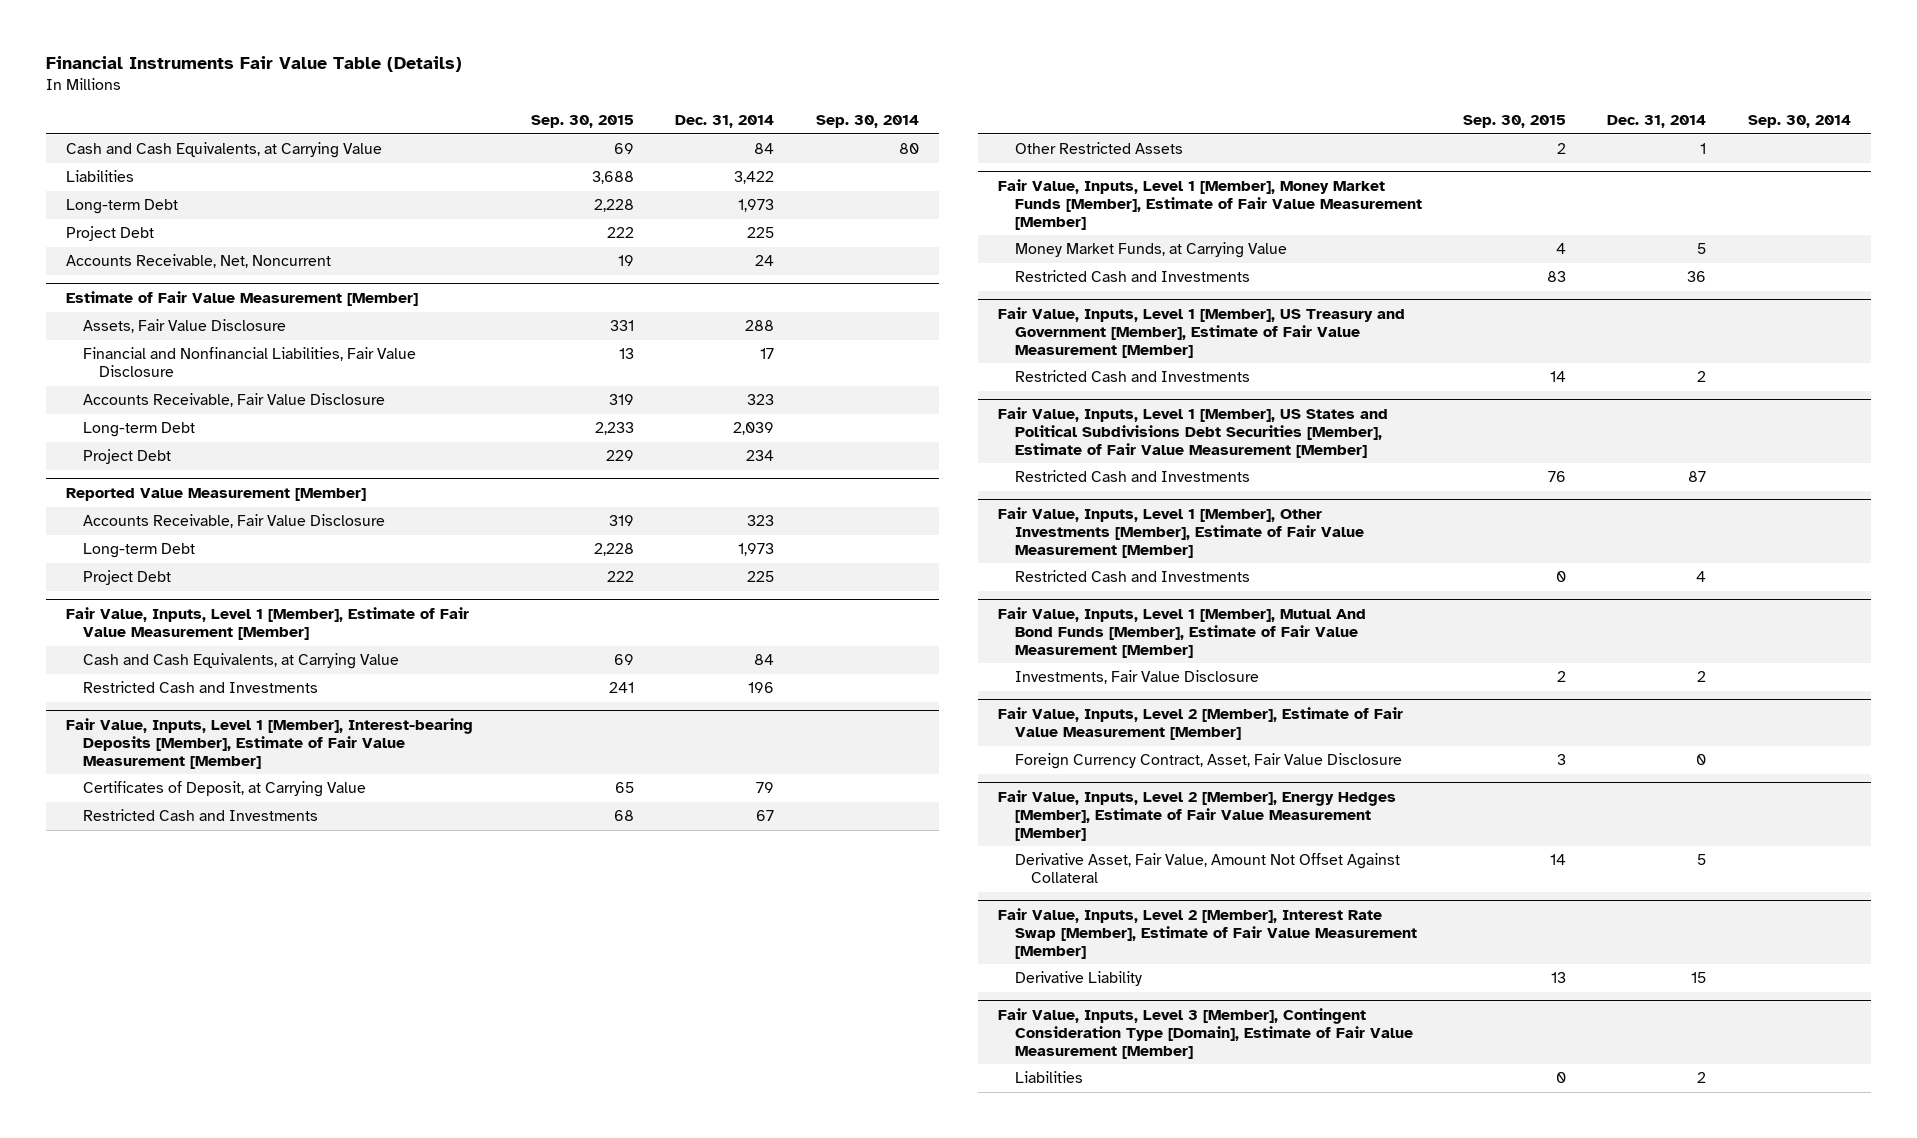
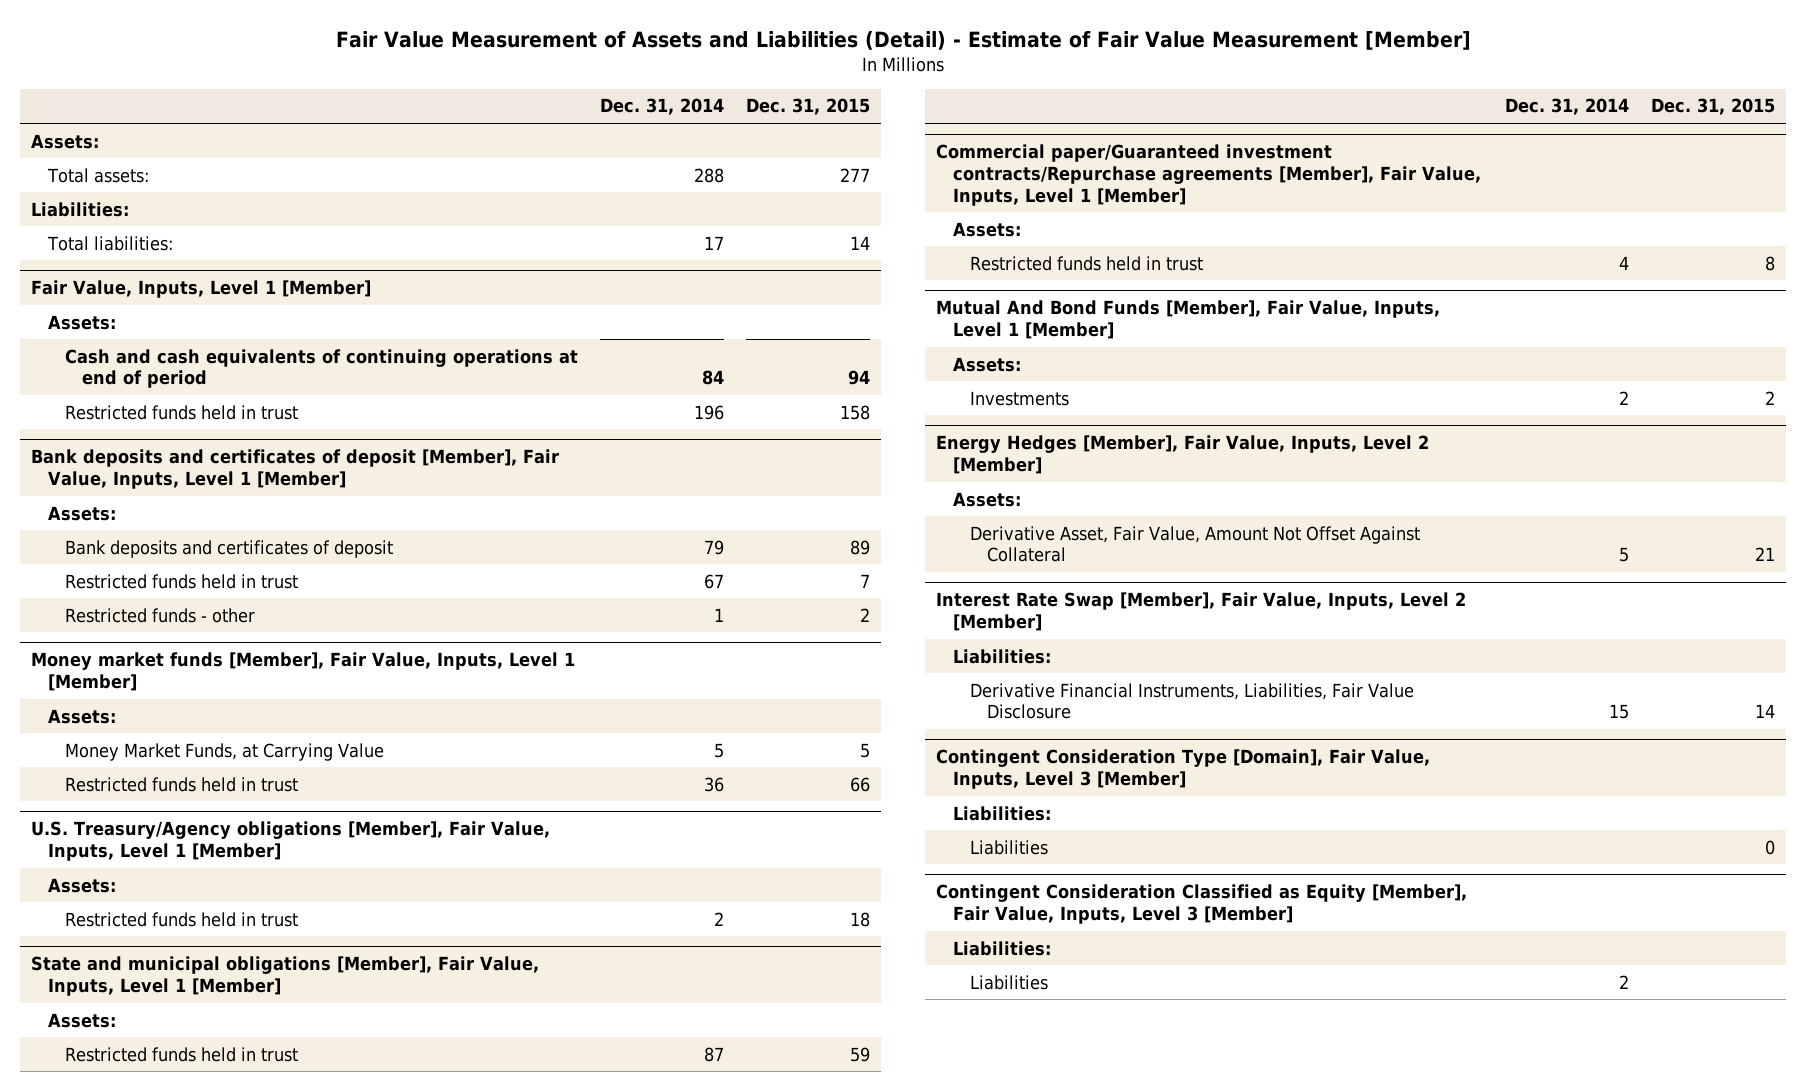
- Financial Instruments Fair Value Table (Details)
+ Fair Value Measurement of Assets and Liabilities (Detail) - Estimate of Fair Value Measurement [Member]
- | Sep. 30, 2015 | Dec. 31, 2014 | Sep. 30, 2014
+ | Dec. 31, 2014 | Dec. 31, 2015
- Cash and Cash Equivalents, at Carrying Value | 69 | 84 | 80
- Liabilities | 3,688 | 3,422 |
- Long-term Debt | 2,228 | 1,973 |
- Project Debt | 222 | 225 |
- Accounts Receivable, Net, Noncurrent | 19 | 24 |
- Estimate of Fair Value Measurement [Member]
- Assets, Fair Value Disclosure | 331 | 288 |
- Financial and Nonfinancial Liabilities, Fair Value Disclosure | 13 | 17 |
- Accounts Receivable, Fair Value Disclosure | 319 | 323 |
- Long-term Debt | 2,233 | 2,039 |
- Project Debt | 229 | 234 |
- Reported Value Measurement [Member]
- Accounts Receivable, Fair Value Disclosure | 319 | 323 |
- Long-term Debt | 2,228 | 1,973 |
- Project Debt | 222 | 225 |
- Fair Value, Inputs, Level 1 [Member], Estimate of Fair Value Measurement [Member]
- Cash and Cash Equivalents, at Carrying Value | 69 | 84 |
- Restricted Cash and Investments | 241 | 196 |
- Fair Value, Inputs, Level 1 [Member], Interest-bearing Deposits [Member], Estimate of Fair Value Measurement [Member]
- Certificates of Deposit, at Carrying Value | 65 | 79 |
- Restricted Cash and Investments | 68 | 67 |
- Other Restricted Assets | 2 | 1 |
- Fair Value, Inputs, Level 1 [Member], Money Market Funds [Member], Estimate of Fair Value Measurement [Member]
+ Assets:
+ Total assets: | 288 | 277
+ Liabilities:
+ Total liabilities: | 17 | 14
+ Fair Value, Inputs, Level 1 [Member]
+ Assets:
+ Cash and cash equivalents of continuing operations at end of period | 84 | 94
+ Restricted funds held in trust | 196 | 158
+ Bank deposits and certificates of deposit [Member], Fair Value, Inputs, Level 1 [Member]
+ Assets:
+ Bank deposits and certificates of deposit | 79 | 89
+ Restricted funds held in trust | 67 | 7
+ Restricted funds - other | 1 | 2
+ Money market funds [Member], Fair Value, Inputs, Level 1 [Member]
+ Assets:
- Restricted Cash and Investments | 83 | 36 |
- Fair Value, Inputs, Level 1 [Member], US Treasury and Government [Member], Estimate of Fair Value Measurement [Member]
- Restricted Cash and Investments | 14 | 2 |
- Fair Value, Inputs, Level 1 [Member], US States and Political Subdivisions Debt Securities [Member], Estimate of Fair Value Measurement [Member]
- Restricted Cash and Investments | 76 | 87 |
- Fair Value, Inputs, Level 1 [Member], Other Investments [Member], Estimate of Fair Value Measurement [Member]
- Restricted Cash and Investments | 0 | 4 |
- Fair Value, Inputs, Level 1 [Member], Mutual And Bond Funds [Member], Estimate of Fair Value Measurement [Member]
- Investments, Fair Value Disclosure | 2 | 2 |
- Fair Value, Inputs, Level 2 [Member], Estimate of Fair Value Measurement [Member]
- Foreign Currency Contract, Asset, Fair Value Disclosure | 3 | 0 |
- Fair Value, Inputs, Level 2 [Member], Energy Hedges [Member], Estimate of Fair Value Measurement [Member]
+ Restricted funds held in trust | 36 | 66
+ U.S. Treasury/Agency obligations [Member], Fair Value, Inputs, Level 1 [Member]
+ Assets:
+ Restricted funds held in trust | 2 | 18
+ State and municipal obligations [Member], Fair Value, Inputs, Level 1 [Member]
+ Assets:
+ Restricted funds held in trust | 87 | 59
+ Commercial paper/Guaranteed investment contracts/Repurchase agreements [Member], Fair Value, Inputs, Level 1 [Member]
+ Assets:
+ Restricted funds held in trust | 4 | 8
+ Mutual And Bond Funds [Member], Fair Value, Inputs, Level 1 [Member]
+ Assets:
+ Investments | 2 | 2
+ Energy Hedges [Member], Fair Value, Inputs, Level 2 [Member]
+ Assets:
- Fair Value, Inputs, Level 2 [Member], Interest Rate Swap [Member], Estimate of Fair Value Measurement [Member]
- Derivative Liability | 13 | 15 |
- Fair Value, Inputs, Level 3 [Member], Contingent Consideration Type [Domain], Estimate of Fair Value Measurement [Member]
+ Interest Rate Swap [Member], Fair Value, Inputs, Level 2 [Member]
+ Liabilities:
+ Derivative Financial Instruments, Liabilities, Fair Value Disclosure | 15 | 14
+ Contingent Consideration Type [Domain], Fair Value, Inputs, Level 3 [Member]
+ Liabilities:
+ Liabilities | | 0
+ Contingent Consideration Classified as Equity [Member], Fair Value, Inputs, Level 3 [Member]
+ Liabilities:

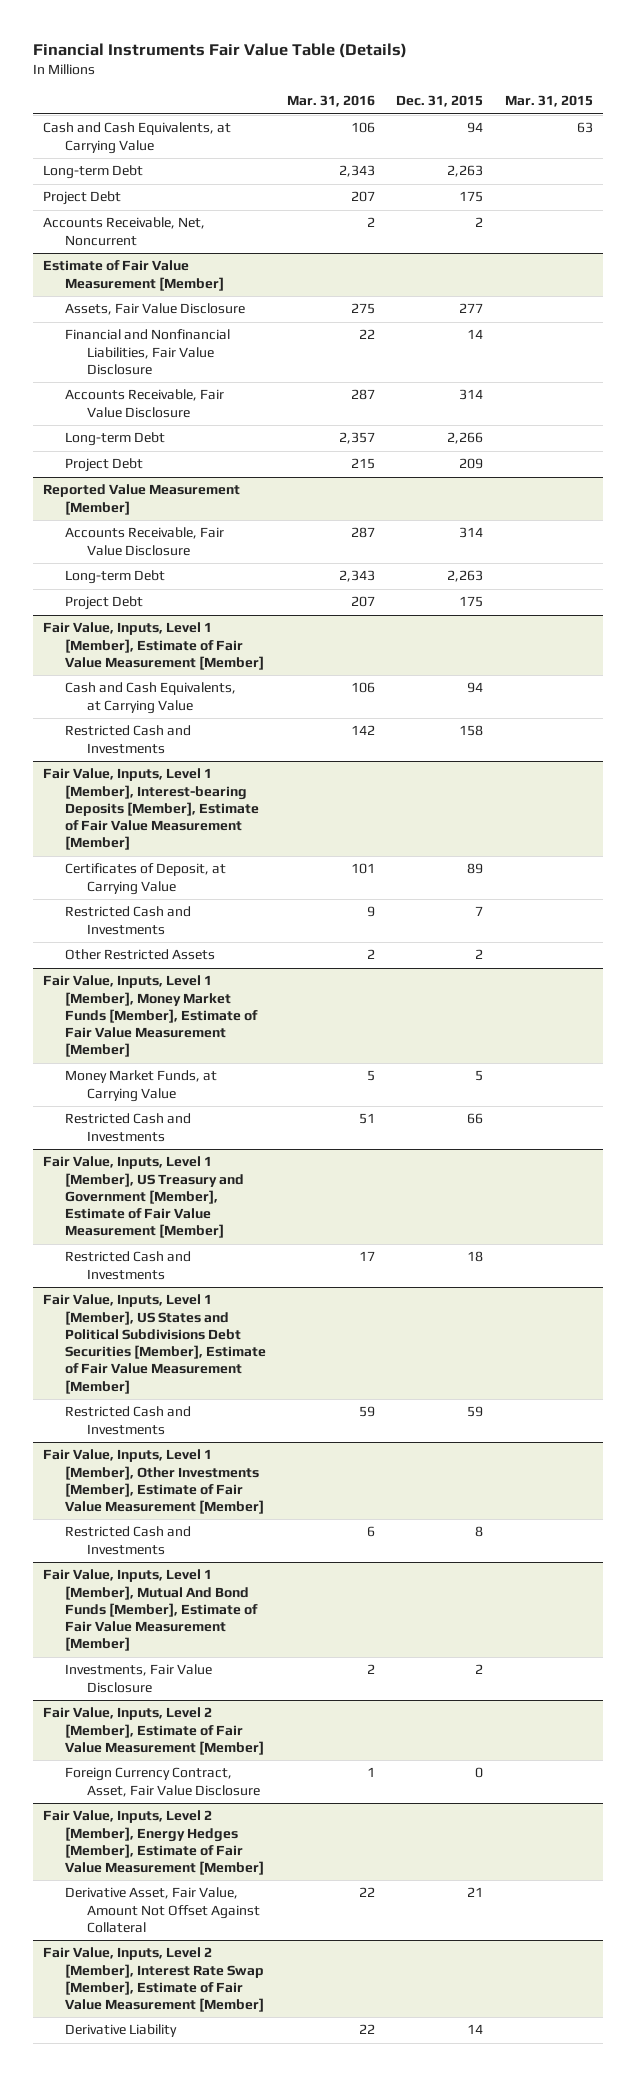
- Fair Value Measurement of Assets and Liabilities (Detail) - Estimate of Fair Value Measurement [Member]
+ Financial Instruments Fair Value Table (Details)
- | Dec. 31, 2014 | Dec. 31, 2015
+ | Mar. 31, 2016 | Dec. 31, 2015 | Mar. 31, 2015
- Assets:
- Total assets: | 288 | 277
- Liabilities:
- Total liabilities: | 17 | 14
- Fair Value, Inputs, Level 1 [Member]
- Assets:
- Cash and cash equivalents of continuing operations at end of period | 84 | 94
- Restricted funds held in trust | 196 | 158
- Bank deposits and certificates of deposit [Member], Fair Value, Inputs, Level 1 [Member]
- Assets:
- Bank deposits and certificates of deposit | 79 | 89
- Restricted funds held in trust | 67 | 7
- Restricted funds - other | 1 | 2
- Money market funds [Member], Fair Value, Inputs, Level 1 [Member]
- Assets:
+ Cash and Cash Equivalents, at Carrying Value | 106 | 94 | 63
+ Long-term Debt | 2,343 | 2,263 |
+ Project Debt | 207 | 175 |
+ Accounts Receivable, Net, Noncurrent | 2 | 2 |
+ Estimate of Fair Value Measurement [Member]
+ Assets, Fair Value Disclosure | 275 | 277 |
+ Financial and Nonfinancial Liabilities, Fair Value Disclosure | 22 | 14 |
+ Accounts Receivable, Fair Value Disclosure | 287 | 314 |
+ Long-term Debt | 2,357 | 2,266 |
+ Project Debt | 215 | 209 |
+ Reported Value Measurement [Member]
+ Accounts Receivable, Fair Value Disclosure | 287 | 314 |
+ Long-term Debt | 2,343 | 2,263 |
+ Project Debt | 207 | 175 |
+ Fair Value, Inputs, Level 1 [Member], Estimate of Fair Value Measurement [Member]
+ Cash and Cash Equivalents, at Carrying Value | 106 | 94 |
+ Restricted Cash and Investments | 142 | 158 |
+ Fair Value, Inputs, Level 1 [Member], Interest-bearing Deposits [Member], Estimate of Fair Value Measurement [Member]
+ Certificates of Deposit, at Carrying Value | 101 | 89 |
+ Restricted Cash and Investments | 9 | 7 |
+ Other Restricted Assets | 2 | 2 |
+ Fair Value, Inputs, Level 1 [Member], Money Market Funds [Member], Estimate of Fair Value Measurement [Member]
- Restricted funds held in trust | 36 | 66
- U.S. Treasury/Agency obligations [Member], Fair Value, Inputs, Level 1 [Member]
- Assets:
- Restricted funds held in trust | 2 | 18
- State and municipal obligations [Member], Fair Value, Inputs, Level 1 [Member]
- Assets:
- Restricted funds held in trust | 87 | 59
- Commercial paper/Guaranteed investment contracts/Repurchase agreements [Member], Fair Value, Inputs, Level 1 [Member]
- Assets:
- Restricted funds held in trust | 4 | 8
- Mutual And Bond Funds [Member], Fair Value, Inputs, Level 1 [Member]
- Assets:
- Investments | 2 | 2
- Energy Hedges [Member], Fair Value, Inputs, Level 2 [Member]
- Assets:
+ Restricted Cash and Investments | 51 | 66 |
+ Fair Value, Inputs, Level 1 [Member], US Treasury and Government [Member], Estimate of Fair Value Measurement [Member]
+ Restricted Cash and Investments | 17 | 18 |
+ Fair Value, Inputs, Level 1 [Member], US States and Political Subdivisions Debt Securities [Member], Estimate of Fair Value Measurement [Member]
+ Restricted Cash and Investments | 59 | 59 |
+ Fair Value, Inputs, Level 1 [Member], Other Investments [Member], Estimate of Fair Value Measurement [Member]
+ Restricted Cash and Investments | 6 | 8 |
+ Fair Value, Inputs, Level 1 [Member], Mutual And Bond Funds [Member], Estimate of Fair Value Measurement [Member]
+ Investments, Fair Value Disclosure | 2 | 2 |
+ Fair Value, Inputs, Level 2 [Member], Estimate of Fair Value Measurement [Member]
+ Foreign Currency Contract, Asset, Fair Value Disclosure | 1 | 0 |
+ Fair Value, Inputs, Level 2 [Member], Energy Hedges [Member], Estimate of Fair Value Measurement [Member]
- Interest Rate Swap [Member], Fair Value, Inputs, Level 2 [Member]
- Liabilities:
- Derivative Financial Instruments, Liabilities, Fair Value Disclosure | 15 | 14
- Contingent Consideration Type [Domain], Fair Value, Inputs, Level 3 [Member]
- Liabilities:
- Liabilities | | 0
- Contingent Consideration Classified as Equity [Member], Fair Value, Inputs, Level 3 [Member]
- Liabilities:
- Liabilities | 2 |
+ Fair Value, Inputs, Level 2 [Member], Interest Rate Swap [Member], Estimate of Fair Value Measurement [Member]
+ Derivative Liability | 22 | 14 |

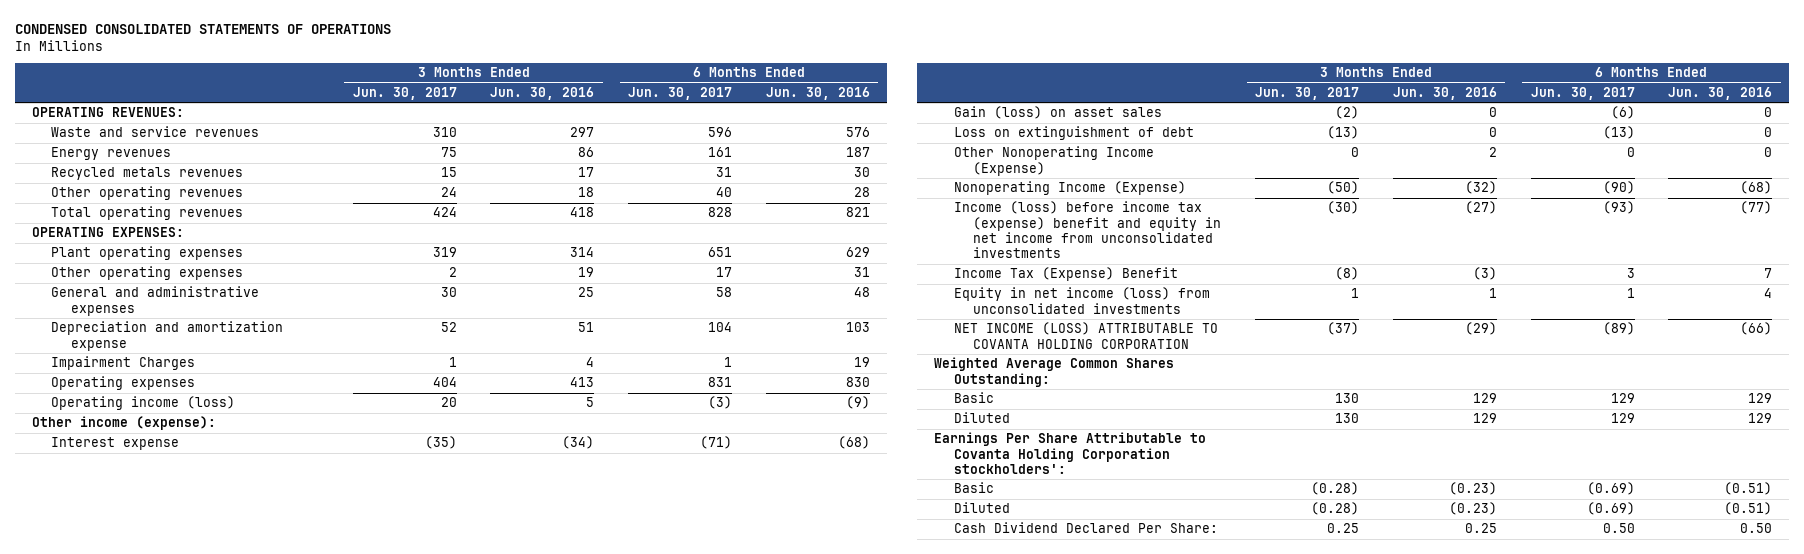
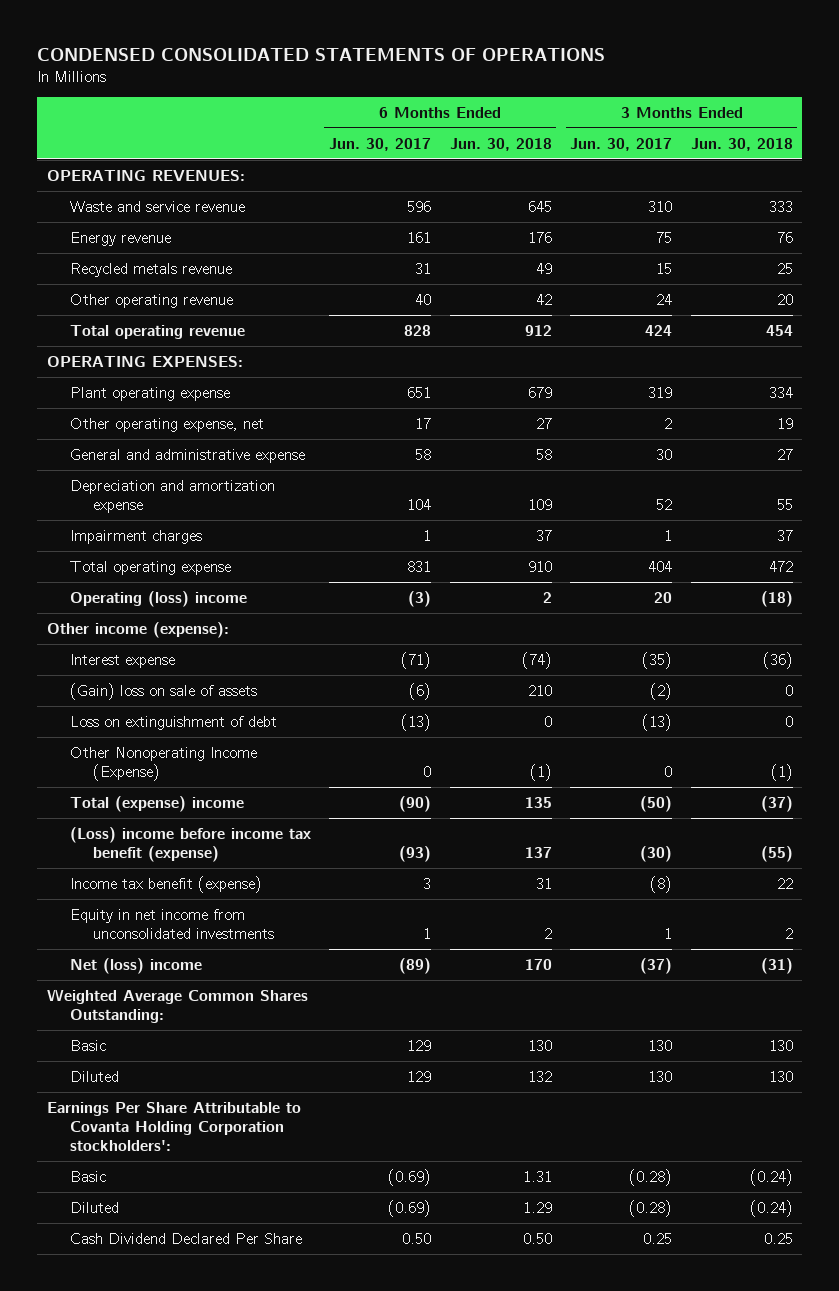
- | 3 Months Ended Jun. 30, 2017 | 3 Months Ended Jun. 30, 2016 | 6 Months Ended Jun. 30, 2017 | 6 Months Ended Jun. 30, 2016
+ | 6 Months Ended Jun. 30, 2017 | 6 Months Ended Jun. 30, 2018 | 3 Months Ended Jun. 30, 2017 | 3 Months Ended Jun. 30, 2018
- Waste and service revenues | 310 | 297 | 596 | 576
- Energy revenues | 75 | 86 | 161 | 187
- Recycled metals revenues | 15 | 17 | 31 | 30
- Other operating revenues | 24 | 18 | 40 | 28
- Total operating revenues | 424 | 418 | 828 | 821
+ Waste and service revenue | 596 | 645 | 310 | 333
+ Energy revenue | 161 | 176 | 75 | 76
+ Recycled metals revenue | 31 | 49 | 15 | 25
+ Other operating revenue | 40 | 42 | 24 | 20
+ Total operating revenue | 828 | 912 | 424 | 454
- Plant operating expenses | 319 | 314 | 651 | 629
- Other operating expenses | 2 | 19 | 17 | 31
- General and administrative expenses | 30 | 25 | 58 | 48
+ Plant operating expense | 651 | 679 | 319 | 334
+ Other operating expense, net | 17 | 27 | 2 | 19
+ General and administrative expense | 58 | 58 | 30 | 27
- Impairment Charges | 1 | 4 | 1 | 19
- Operating expenses | 404 | 413 | 831 | 830
- Operating income (loss) | 20 | 5 | (3) | (9)
+ Impairment charges | 1 | 37 | 1 | 37
+ Total operating expense | 831 | 910 | 404 | 472
+ Operating (loss) income | (3) | 2 | 20 | (18)
- Gain (loss) on asset sales | (2) | 0 | (6) | 0
+ (Gain) loss on sale of assets | (6) | 210 | (2) | 0
- Nonoperating Income (Expense) | (50) | (32) | (90) | (68)
- Income (loss) before income tax (expense) benefit and equity in net income from unconsolidated investments | (30) | (27) | (93) | (77)
- Income Tax (Expense) Benefit | (8) | (3) | 3 | 7
- Equity in net income (loss) from unconsolidated investments | 1 | 1 | 1 | 4
- NET INCOME (LOSS) ATTRIBUTABLE TO COVANTA HOLDING CORPORATION | (37) | (29) | (89) | (66)
+ Total (expense) income | (90) | 135 | (50) | (37)
+ (Loss) income before income tax benefit (expense) | (93) | 137 | (30) | (55)
+ Income tax benefit (expense) | 3 | 31 | (8) | 22
+ Equity in net income from unconsolidated investments | 1 | 2 | 1 | 2
+ Net (loss) income | (89) | 170 | (37) | (31)
- Cash Dividend Declared Per Share: | 0.25 | 0.25 | 0.50 | 0.50
+ Cash Dividend Declared Per Share | 0.50 | 0.50 | 0.25 | 0.25

